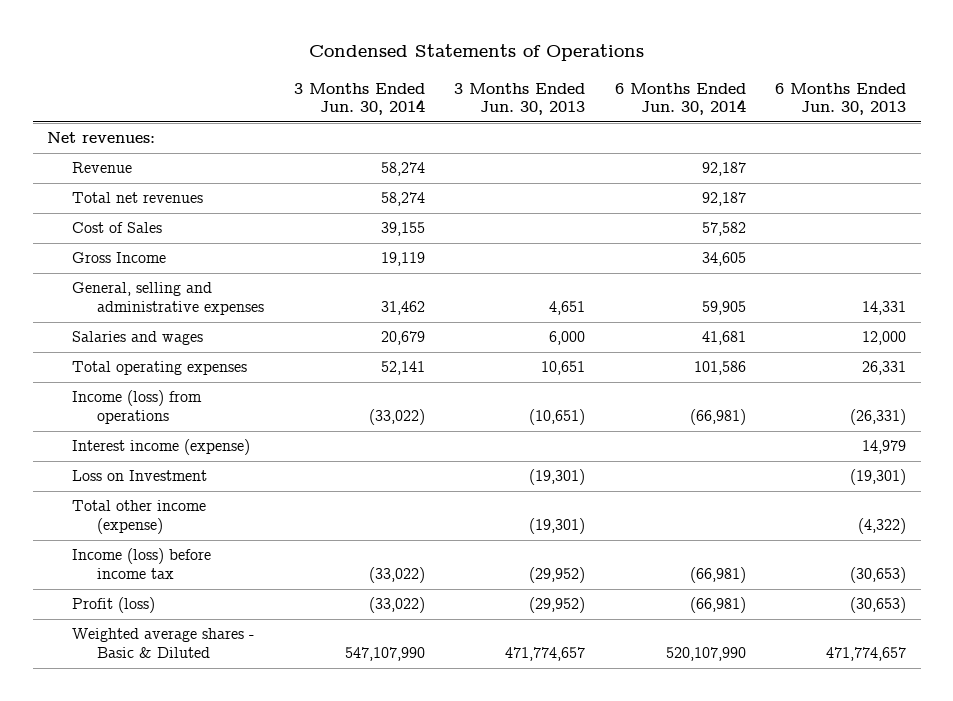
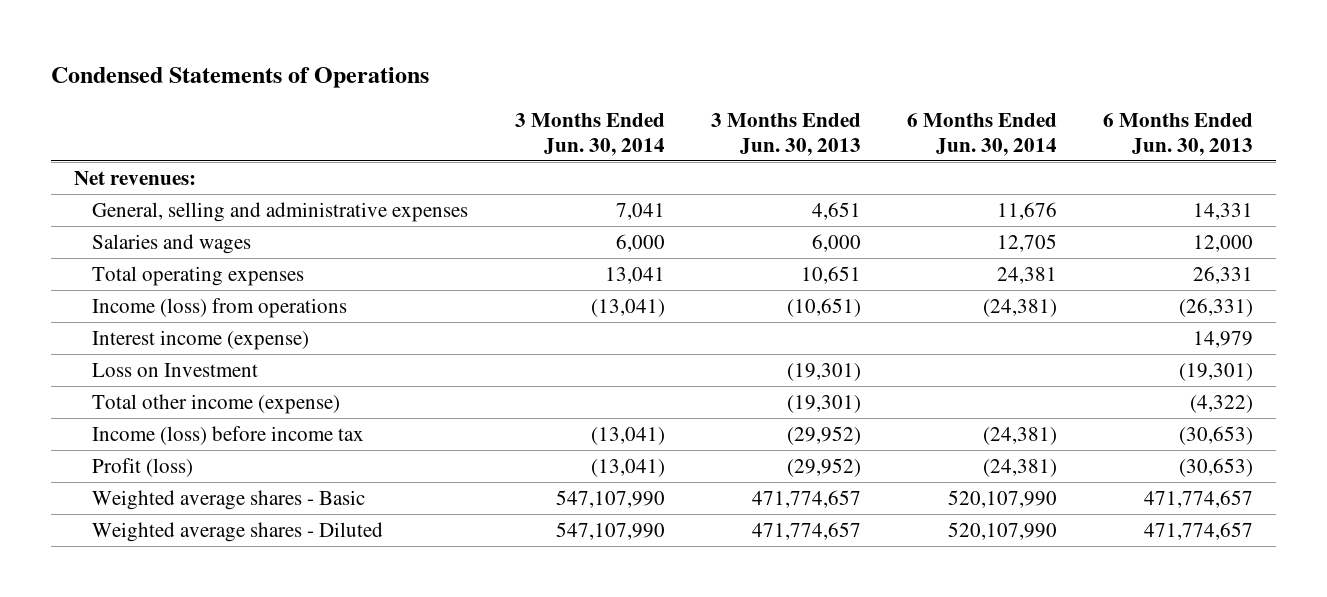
- Revenue | 58,274 | | 92,187 |
- Total net revenues | 58,274 | | 92,187 |
- Cost of Sales | 39,155 | | 57,582 |
- Gross Income | 19,119 | | 34,605 |
- General, selling and administrative expenses | 31,462 | 4,651 | 59,905 | 14,331
- Salaries and wages | 20,679 | 6,000 | 41,681 | 12,000
- Total operating expenses | 52,141 | 10,651 | 101,586 | 26,331
- Income (loss) from operations | (33,022) | (10,651) | (66,981) | (26,331)
+ General, selling and administrative expenses | 7,041 | 4,651 | 11,676 | 14,331
+ Salaries and wages | 6,000 | 6,000 | 12,705 | 12,000
+ Total operating expenses | 13,041 | 10,651 | 24,381 | 26,331
+ Income (loss) from operations | (13,041) | (10,651) | (24,381) | (26,331)
- Income (loss) before income tax | (33,022) | (29,952) | (66,981) | (30,653)
- Profit (loss) | (33,022) | (29,952) | (66,981) | (30,653)
- Weighted average shares - Basic & Diluted | 547,107,990 | 471,774,657 | 520,107,990 | 471,774,657
+ Income (loss) before income tax | (13,041) | (29,952) | (24,381) | (30,653)
+ Profit (loss) | (13,041) | (29,952) | (24,381) | (30,653)
+ Weighted average shares - Basic | 547,107,990 | 471,774,657 | 520,107,990 | 471,774,657
+ Weighted average shares - Diluted | 547,107,990 | 471,774,657 | 520,107,990 | 471,774,657

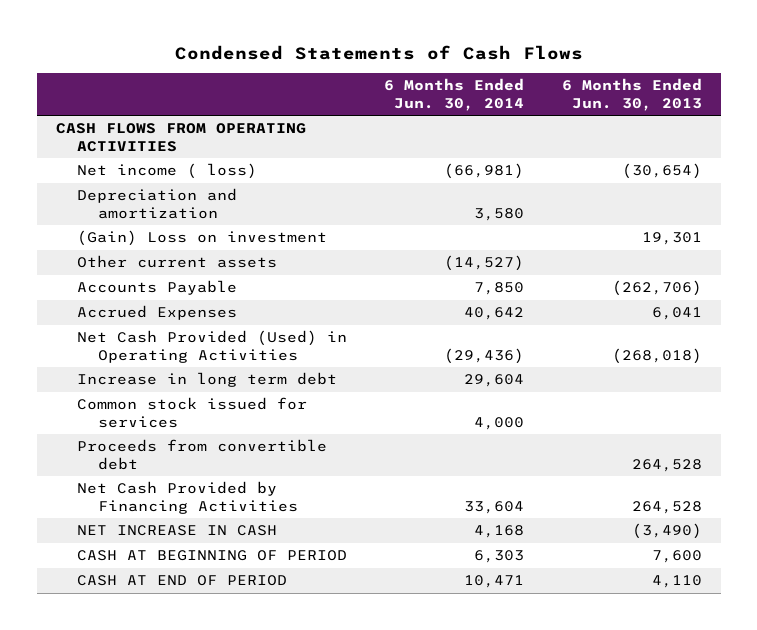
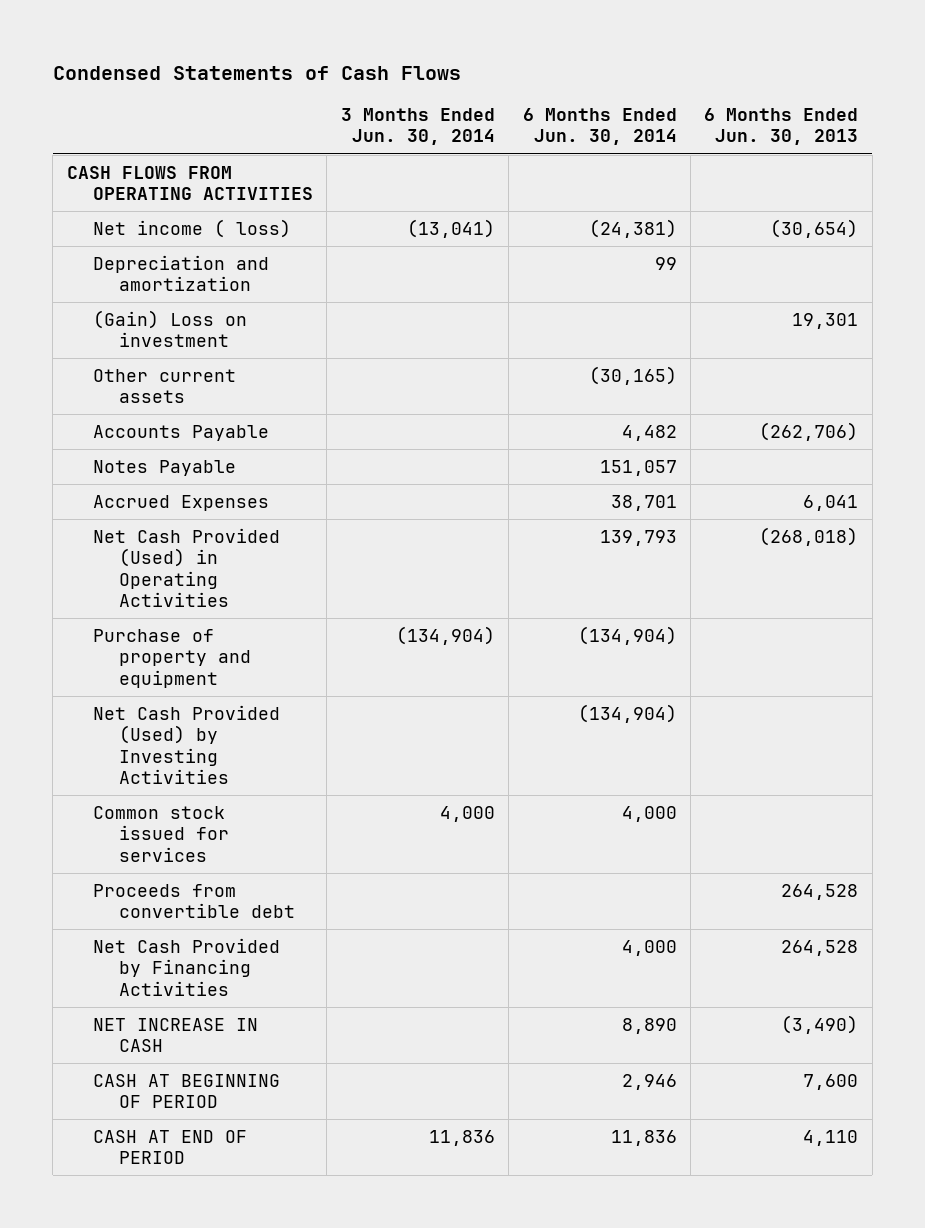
- | 6 Months Ended Jun. 30, 2014 | 6 Months Ended Jun. 30, 2013
+ | 3 Months Ended Jun. 30, 2014 | 6 Months Ended Jun. 30, 2014 | 6 Months Ended Jun. 30, 2013
- Net income ( loss) | (66,981) | (30,654)
- Depreciation and amortization | 3,580 |
+ Net income ( loss) | (13,041) | (24,381) | (30,654)
+ Depreciation and amortization | | 99 |
- Other current assets | (14,527) |
- Accounts Payable | 7,850 | (262,706)
- Accrued Expenses | 40,642 | 6,041
- Net Cash Provided (Used) in Operating Activities | (29,436) | (268,018)
- Increase in long term debt | 29,604 |
+ Other current assets | | (30,165) |
+ Accounts Payable | | 4,482 | (262,706)
+ Notes Payable | | 151,057 |
+ Accrued Expenses | | 38,701 | 6,041
+ Net Cash Provided (Used) in Operating Activities | | 139,793 | (268,018)
+ Purchase of property and equipment | (134,904) | (134,904) |
+ Net Cash Provided (Used) by Investing Activities | | (134,904) |
- Net Cash Provided by Financing Activities | 33,604 | 264,528
- NET INCREASE IN CASH | 4,168 | (3,490)
- CASH AT BEGINNING OF PERIOD | 6,303 | 7,600
- CASH AT END OF PERIOD | 10,471 | 4,110
+ Net Cash Provided by Financing Activities | | 4,000 | 264,528
+ NET INCREASE IN CASH | | 8,890 | (3,490)
+ CASH AT BEGINNING OF PERIOD | | 2,946 | 7,600
+ CASH AT END OF PERIOD | 11,836 | 11,836 | 4,110

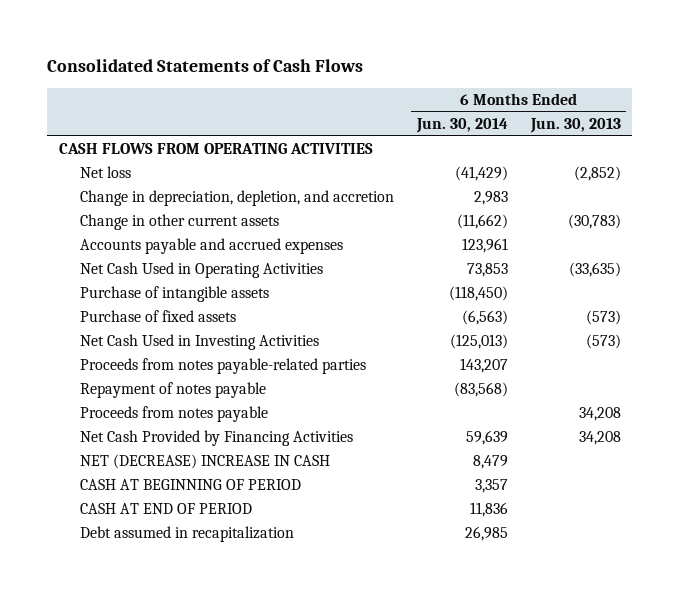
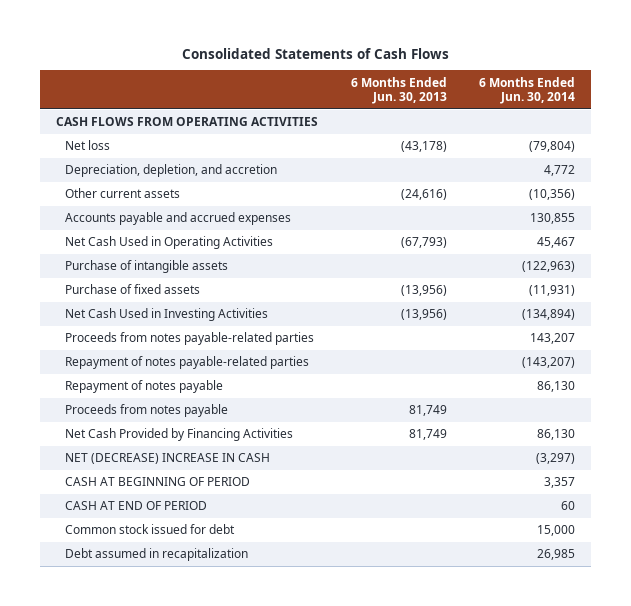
- | 6 Months Ended Jun. 30, 2014 | 6 Months Ended Jun. 30, 2013
+ | 6 Months Ended Jun. 30, 2013 | 6 Months Ended Jun. 30, 2014
- Net loss | (41,429) | (2,852)
- Change in depreciation, depletion, and accretion | 2,983 |
- Change in other current assets | (11,662) | (30,783)
- Accounts payable and accrued expenses | 123,961 |
- Net Cash Used in Operating Activities | 73,853 | (33,635)
- Purchase of intangible assets | (118,450) |
- Purchase of fixed assets | (6,563) | (573)
- Net Cash Used in Investing Activities | (125,013) | (573)
+ Net loss | (43,178) | (79,804)
+ Depreciation, depletion, and accretion | | 4,772
+ Other current assets | (24,616) | (10,356)
+ Accounts payable and accrued expenses | | 130,855
+ Net Cash Used in Operating Activities | (67,793) | 45,467
+ Purchase of intangible assets | | (122,963)
+ Purchase of fixed assets | (13,956) | (11,931)
+ Net Cash Used in Investing Activities | (13,956) | (134,894)
- Repayment of notes payable | (83,568) |
- Proceeds from notes payable | | 34,208
- Net Cash Provided by Financing Activities | 59,639 | 34,208
- NET (DECREASE) INCREASE IN CASH | 8,479 |
+ Repayment of notes payable-related parties | | (143,207)
+ Repayment of notes payable | | 86,130
+ Proceeds from notes payable | 81,749 |
+ Net Cash Provided by Financing Activities | 81,749 | 86,130
+ NET (DECREASE) INCREASE IN CASH | | (3,297)
- CASH AT END OF PERIOD | 11,836 |
+ CASH AT END OF PERIOD | | 60
+ Common stock issued for debt | | 15,000

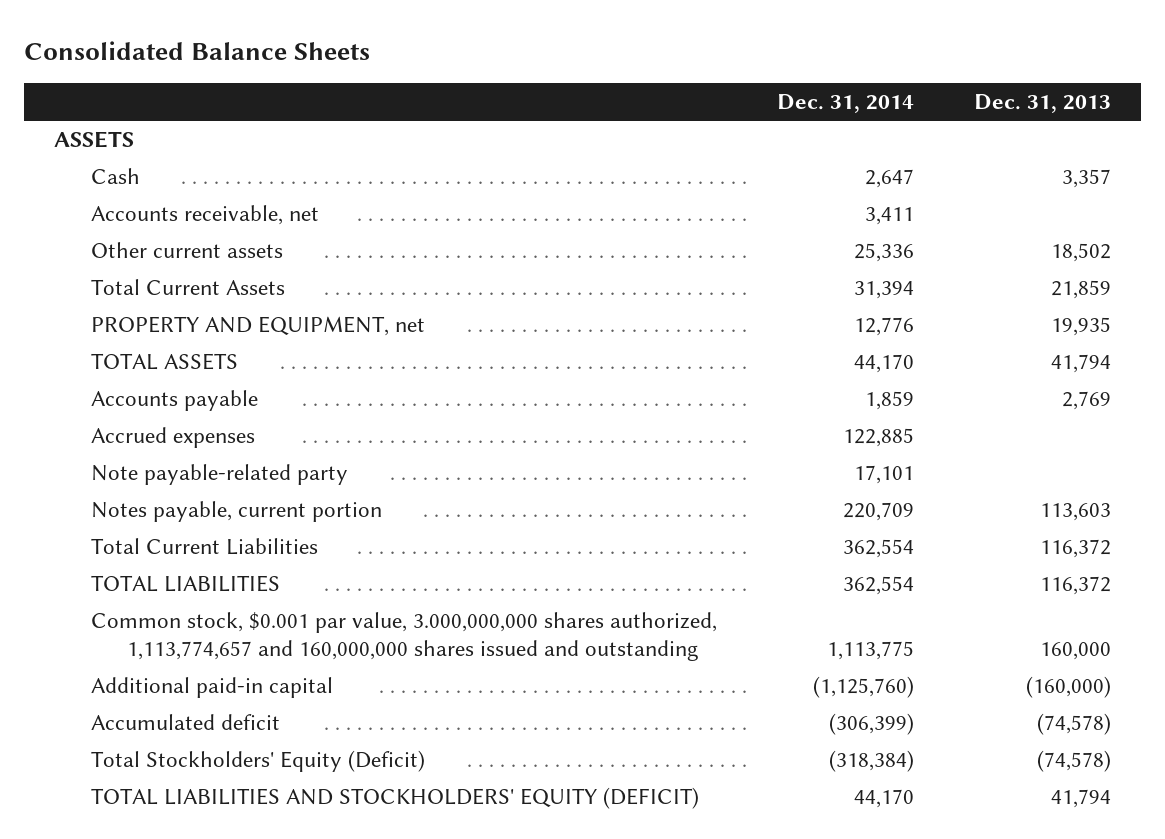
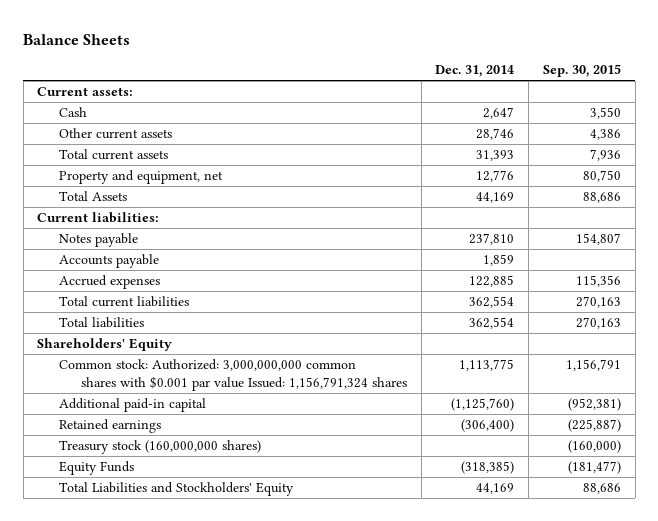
- Consolidated Balance Sheets
+ Balance Sheets
- | Dec. 31, 2014 | Dec. 31, 2013
+ | Dec. 31, 2014 | Sep. 30, 2015
- ASSETS
+ Current assets:
- Accounts receivable, net | 3,411 |
- Other current assets | 25,336 | 18,502
- Total Current Assets | 31,394 | 21,859
- PROPERTY AND EQUIPMENT, net | 12,776 | 19,935
- TOTAL ASSETS | 44,170 | 41,794
+ Other current assets | 28,746 | 4,386
+ Total current assets | 31,393 | 7,936
+ Property and equipment, net | 12,776 | 80,750
+ Total Assets | 44,169 | 88,686
+ Current liabilities:
+ Notes payable | 237,810 | 154,807
- Note payable-related party | 17,101 |
- Notes payable, current portion | 220,709 | 113,603
- Total Current Liabilities | 362,554 | 116,372
- TOTAL LIABILITIES | 362,554 | 116,372
- Common stock, $0.001 par value, 3.000,000,000 shares authorized, 1,113,774,657 and 160,000,000 shares issued and outstanding | 1,113,775 | 160,000
+ Total current liabilities | 362,554 | 270,163
+ Total liabilities | 362,554 | 270,163
+ Shareholders' Equity
+ Common stock: Authorized: 3,000,000,000 common shares with $0.001 par value Issued: 1,156,791,324 shares | 1,113,775 | 1,156,791
- Accumulated deficit | (306,399) | (74,578)
- Total Stockholders' Equity (Deficit) | (318,384) | (74,578)
- TOTAL LIABILITIES AND STOCKHOLDERS' EQUITY (DEFICIT) | 44,170 | 41,794
+ Retained earnings | (306,400) | (225,887)
+ Treasury stock (160,000,000 shares) | | (160,000)
+ Equity Funds | (318,385) | (181,477)
+ Total Liabilities and Stockholders' Equity | 44,169 | 88,686

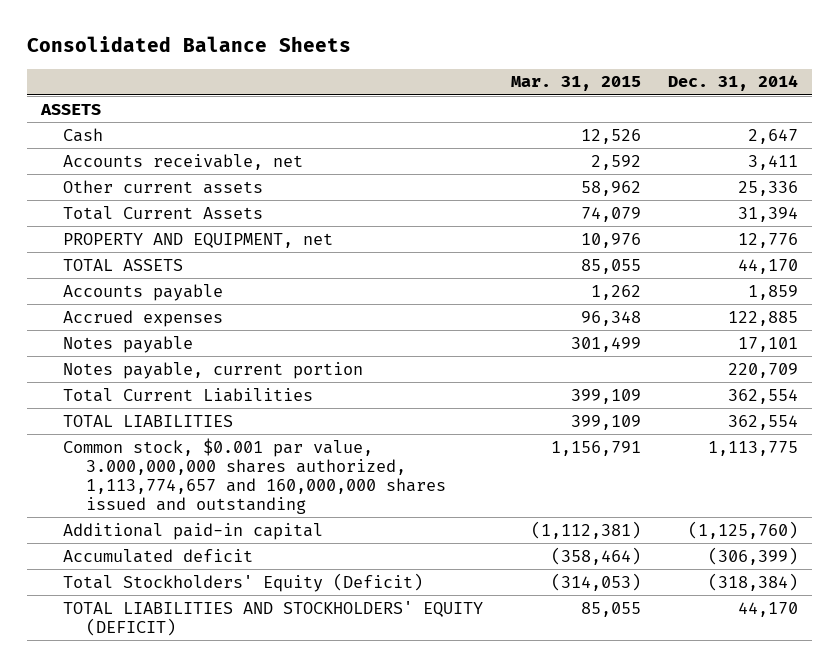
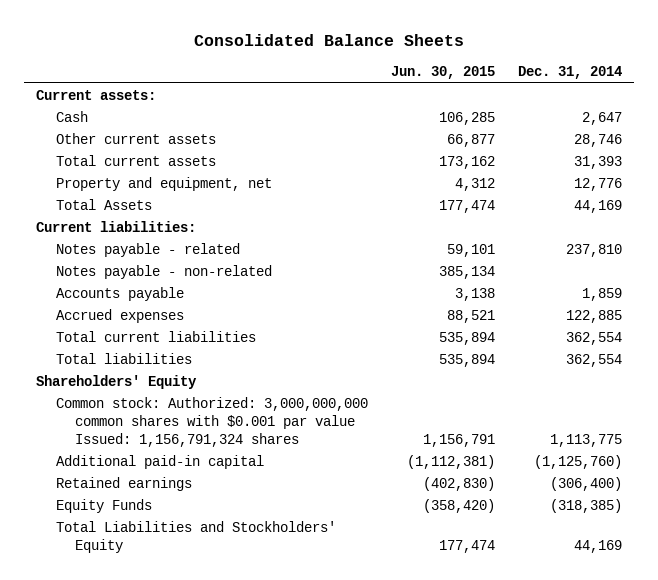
- | Mar. 31, 2015 | Dec. 31, 2014
+ | Jun. 30, 2015 | Dec. 31, 2014
- ASSETS
+ Current assets:
- Accounts receivable, net | 2,592 | 3,411
- Other current assets | 58,962 | 25,336
- Total Current Assets | 74,079 | 31,394
- PROPERTY AND EQUIPMENT, net | 10,976 | 12,776
- TOTAL ASSETS | 85,055 | 44,170
+ Other current assets | 66,877 | 28,746
+ Total current assets | 173,162 | 31,393
+ Property and equipment, net | 4,312 | 12,776
+ Total Assets | 177,474 | 44,169
+ Current liabilities:
+ Notes payable - related | 59,101 | 237,810
+ Notes payable - non-related | 385,134 |
- Notes payable | 301,499 | 17,101
- Notes payable, current portion | | 220,709
- Total Current Liabilities | 399,109 | 362,554
- TOTAL LIABILITIES | 399,109 | 362,554
- Common stock, $0.001 par value, 3.000,000,000 shares authorized, 1,113,774,657 and 160,000,000 shares issued and outstanding | 1,156,791 | 1,113,775
+ Total current liabilities | 535,894 | 362,554
+ Total liabilities | 535,894 | 362,554
+ Shareholders' Equity
+ Common stock: Authorized: 3,000,000,000 common shares with $0.001 par value Issued: 1,156,791,324 shares | 1,156,791 | 1,113,775
- Accumulated deficit | (358,464) | (306,399)
- Total Stockholders' Equity (Deficit) | (314,053) | (318,384)
- TOTAL LIABILITIES AND STOCKHOLDERS' EQUITY (DEFICIT) | 85,055 | 44,170
+ Retained earnings | (402,830) | (306,400)
+ Equity Funds | (358,420) | (318,385)
+ Total Liabilities and Stockholders' Equity | 177,474 | 44,169

